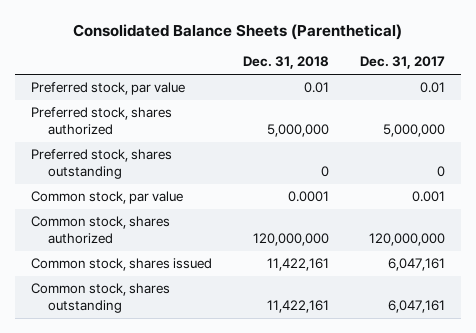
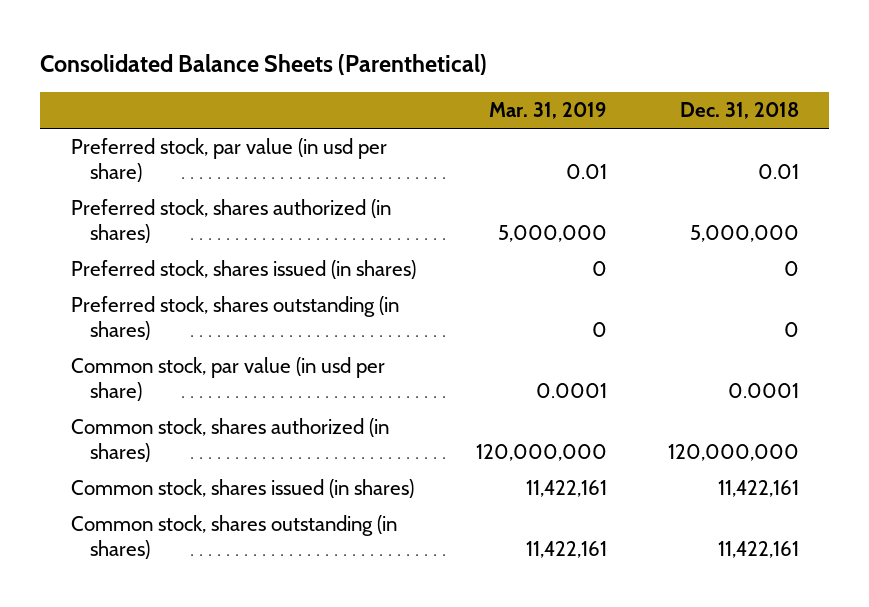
- | Dec. 31, 2018 | Dec. 31, 2017
+ | Mar. 31, 2019 | Dec. 31, 2018
- Preferred stock, par value | 0.01 | 0.01
- Preferred stock, shares authorized | 5,000,000 | 5,000,000
- Preferred stock, shares outstanding | 0 | 0
- Common stock, par value | 0.0001 | 0.001
- Common stock, shares authorized | 120,000,000 | 120,000,000
- Common stock, shares issued | 11,422,161 | 6,047,161
- Common stock, shares outstanding | 11,422,161 | 6,047,161
+ Preferred stock, par value (in usd per share) | 0.01 | 0.01
+ Preferred stock, shares authorized (in shares) | 5,000,000 | 5,000,000
+ Preferred stock, shares issued (in shares) | 0 | 0
+ Preferred stock, shares outstanding (in shares) | 0 | 0
+ Common stock, par value (in usd per share) | 0.0001 | 0.0001
+ Common stock, shares authorized (in shares) | 120,000,000 | 120,000,000
+ Common stock, shares issued (in shares) | 11,422,161 | 11,422,161
+ Common stock, shares outstanding (in shares) | 11,422,161 | 11,422,161

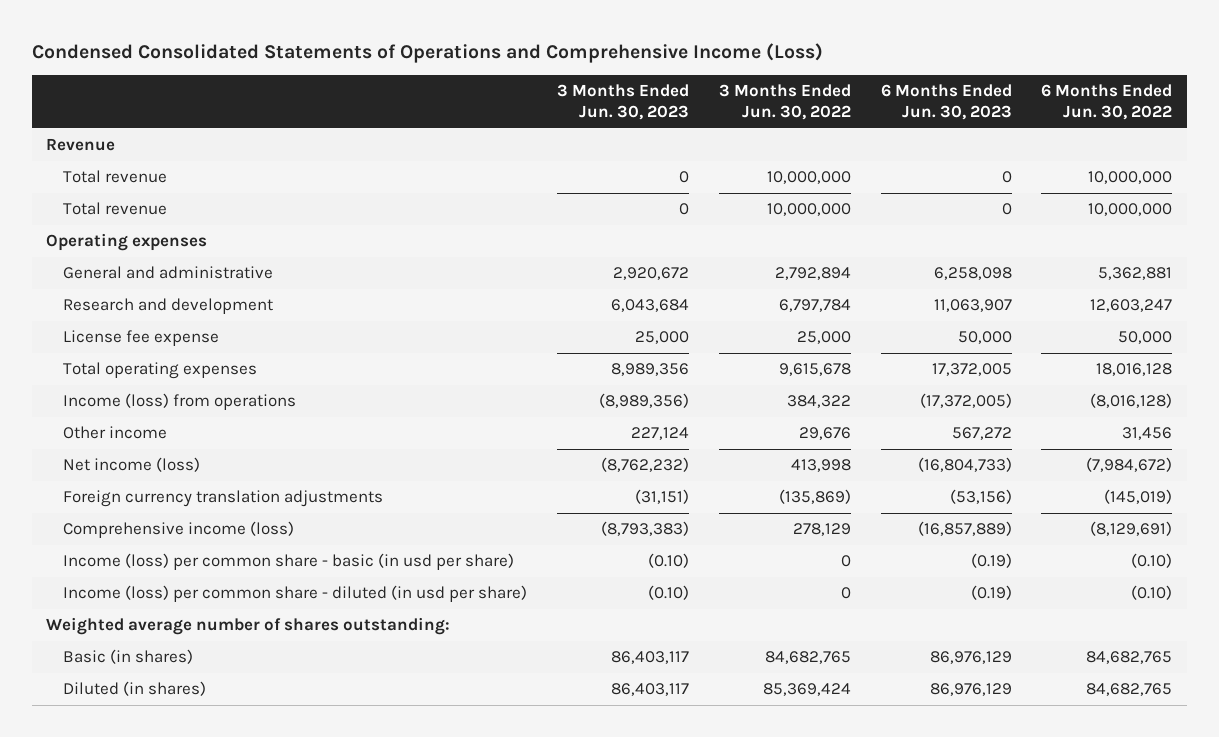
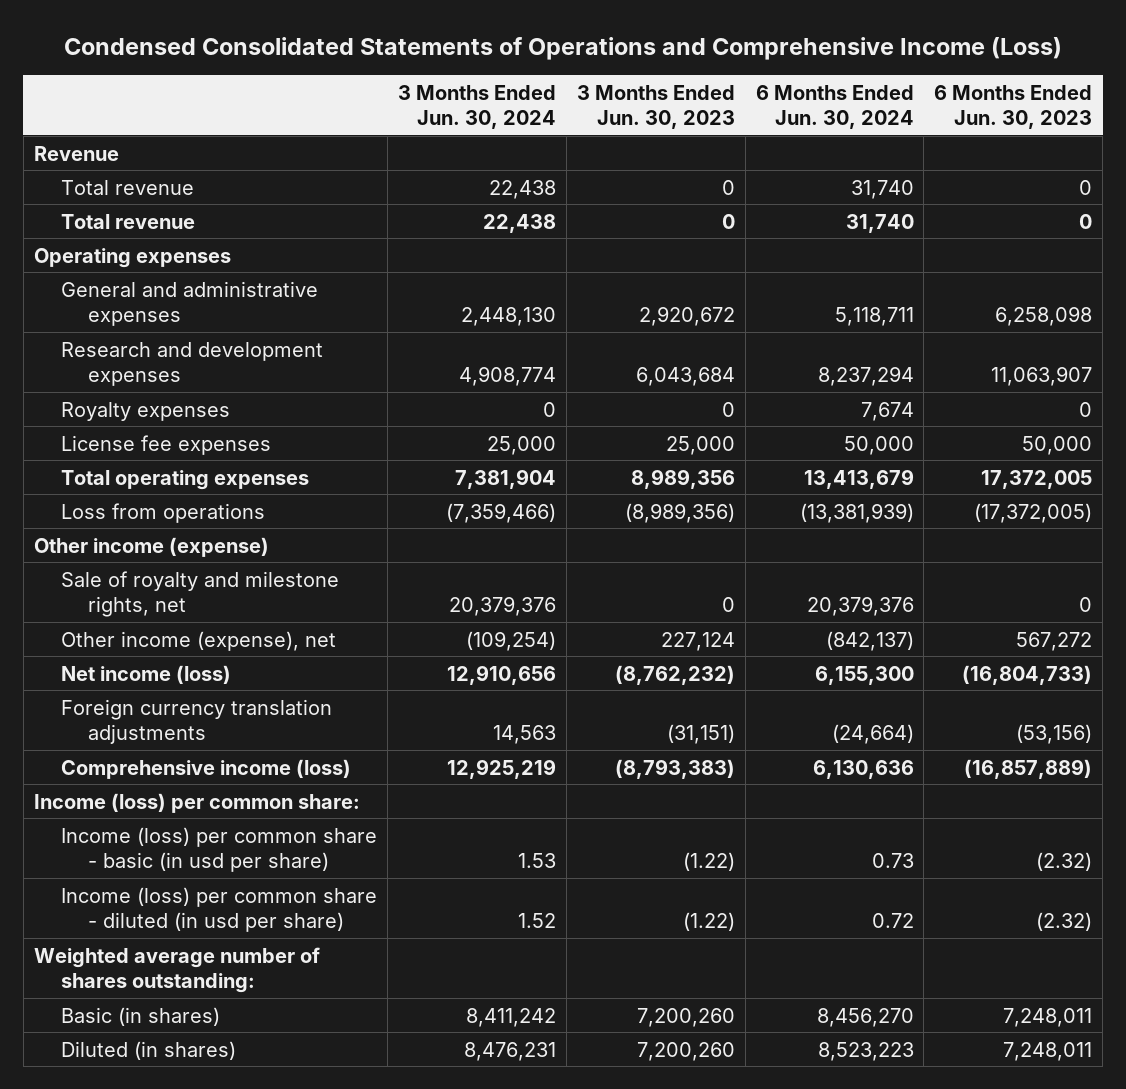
- | 3 Months Ended Jun. 30, 2023 | 3 Months Ended Jun. 30, 2022 | 6 Months Ended Jun. 30, 2023 | 6 Months Ended Jun. 30, 2022
+ | 3 Months Ended Jun. 30, 2024 | 3 Months Ended Jun. 30, 2023 | 6 Months Ended Jun. 30, 2024 | 6 Months Ended Jun. 30, 2023
- General and administrative | 2,920,672 | 2,792,894 | 6,258,098 | 5,362,881
- Research and development | 6,043,684 | 6,797,784 | 11,063,907 | 12,603,247
- License fee expense | 25,000 | 25,000 | 50,000 | 50,000
+ General and administrative expenses | 2,448,130 | 2,920,672 | 5,118,711 | 6,258,098
+ Research and development expenses | 4,908,774 | 6,043,684 | 8,237,294 | 11,063,907
+ Royalty expenses | 0 | 0 | 7,674 | 0
+ License fee expenses | 25,000 | 25,000 | 50,000 | 50,000
- Income (loss) from operations | (8,989,356) | 384,322 | (17,372,005) | (8,016,128)
- Other income | 227,124 | 29,676 | 567,272 | 31,456
+ Loss from operations | (7,359,466) | (8,989,356) | (13,381,939) | (17,372,005)
+ Other income (expense)
+ Sale of royalty and milestone rights, net | 20,379,376 | 0 | 20,379,376 | 0
+ Other income (expense), net | (109,254) | 227,124 | (842,137) | 567,272
- Income (loss) per common share - basic (in usd per share) | (0.10) | 0 | (0.19) | (0.10)
- Income (loss) per common share - diluted (in usd per share) | (0.10) | 0 | (0.19) | (0.10)
+ Income (loss) per common share:
+ Income (loss) per common share - basic (in usd per share) | 1.53 | (1.22) | 0.73 | (2.32)
+ Income (loss) per common share - diluted (in usd per share) | 1.52 | (1.22) | 0.72 | (2.32)
- Basic (in shares) | 86,403,117 | 84,682,765 | 86,976,129 | 84,682,765
- Diluted (in shares) | 86,403,117 | 85,369,424 | 86,976,129 | 84,682,765
+ Basic (in shares) | 8,411,242 | 7,200,260 | 8,456,270 | 7,248,011
+ Diluted (in shares) | 8,476,231 | 7,200,260 | 8,523,223 | 7,248,011

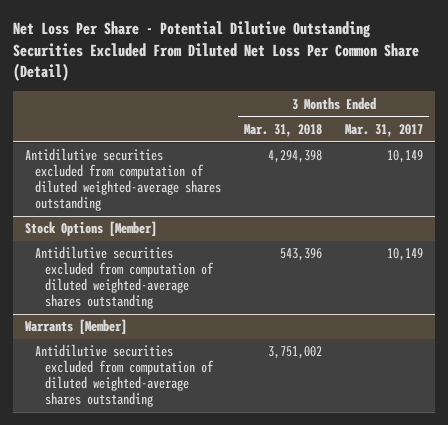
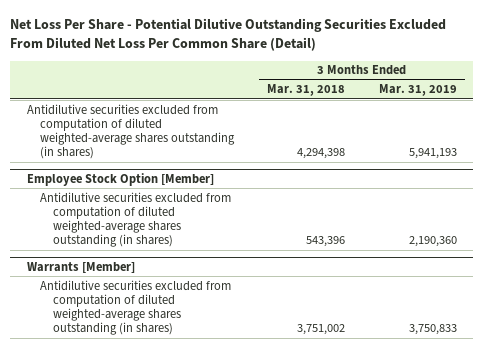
- | 3 Months Ended Mar. 31, 2018 | 3 Months Ended Mar. 31, 2017
+ | 3 Months Ended Mar. 31, 2018 | 3 Months Ended Mar. 31, 2019
- Antidilutive securities excluded from computation of diluted weighted-average shares outstanding | 4,294,398 | 10,149
- Stock Options [Member]
- Antidilutive securities excluded from computation of diluted weighted-average shares outstanding | 543,396 | 10,149
+ Antidilutive securities excluded from computation of diluted weighted-average shares outstanding (in shares) | 4,294,398 | 5,941,193
+ Employee Stock Option [Member]
+ Antidilutive securities excluded from computation of diluted weighted-average shares outstanding (in shares) | 543,396 | 2,190,360
@ Warrants [Member]
- Antidilutive securities excluded from computation of diluted weighted-average shares outstanding | 3,751,002 |
+ Antidilutive securities excluded from computation of diluted weighted-average shares outstanding (in shares) | 3,751,002 | 3,750,833

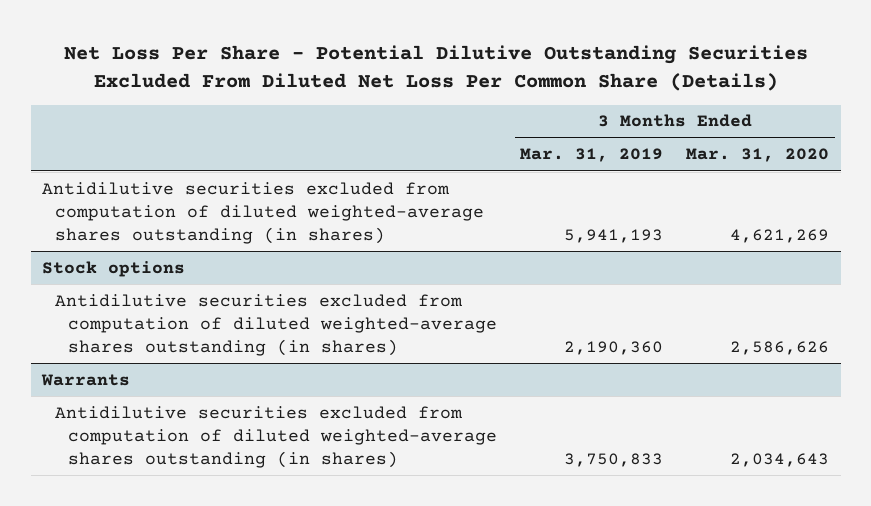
- Net Loss Per Share - Potential Dilutive Outstanding Securities Excluded From Diluted Net Loss Per Common Share (Detail)
+ Net Loss Per Share - Potential Dilutive Outstanding Securities Excluded From Diluted Net Loss Per Common Share (Details)
- | 3 Months Ended Mar. 31, 2018 | 3 Months Ended Mar. 31, 2019
+ | 3 Months Ended Mar. 31, 2019 | 3 Months Ended Mar. 31, 2020
- Employee Stock Option [Member]
+ Stock options
- Warrants [Member]
+ Warrants

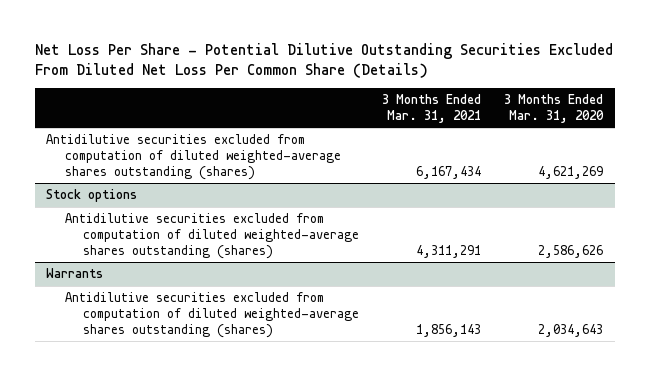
- | 3 Months Ended Mar. 31, 2019 | 3 Months Ended Mar. 31, 2020
+ | 3 Months Ended Mar. 31, 2021 | 3 Months Ended Mar. 31, 2020
- Antidilutive securities excluded from computation of diluted weighted-average shares outstanding (in shares) | 5,941,193 | 4,621,269
+ Antidilutive securities excluded from computation of diluted weighted-average shares outstanding (shares) | 6,167,434 | 4,621,269
@ Stock options
- Antidilutive securities excluded from computation of diluted weighted-average shares outstanding (in shares) | 2,190,360 | 2,586,626
+ Antidilutive securities excluded from computation of diluted weighted-average shares outstanding (shares) | 4,311,291 | 2,586,626
@ Warrants
- Antidilutive securities excluded from computation of diluted weighted-average shares outstanding (in shares) | 3,750,833 | 2,034,643
+ Antidilutive securities excluded from computation of diluted weighted-average shares outstanding (shares) | 1,856,143 | 2,034,643

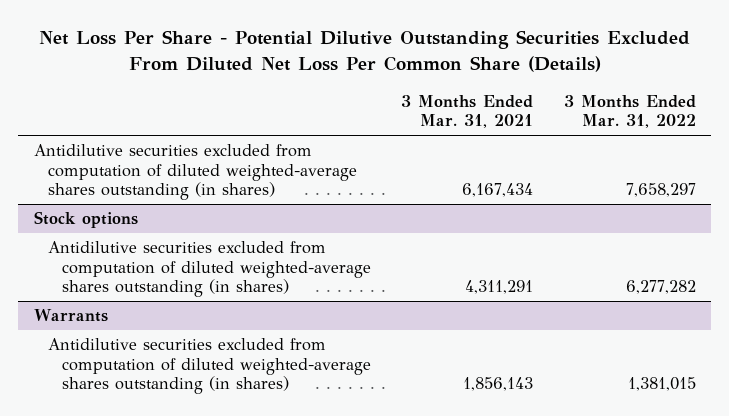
- | 3 Months Ended Mar. 31, 2021 | 3 Months Ended Mar. 31, 2020
+ | 3 Months Ended Mar. 31, 2021 | 3 Months Ended Mar. 31, 2022
- Antidilutive securities excluded from computation of diluted weighted-average shares outstanding (shares) | 6,167,434 | 4,621,269
+ Antidilutive securities excluded from computation of diluted weighted-average shares outstanding (in shares) | 6,167,434 | 7,658,297
@ Stock options
- Antidilutive securities excluded from computation of diluted weighted-average shares outstanding (shares) | 4,311,291 | 2,586,626
+ Antidilutive securities excluded from computation of diluted weighted-average shares outstanding (in shares) | 4,311,291 | 6,277,282
@ Warrants
- Antidilutive securities excluded from computation of diluted weighted-average shares outstanding (shares) | 1,856,143 | 2,034,643
+ Antidilutive securities excluded from computation of diluted weighted-average shares outstanding (in shares) | 1,856,143 | 1,381,015

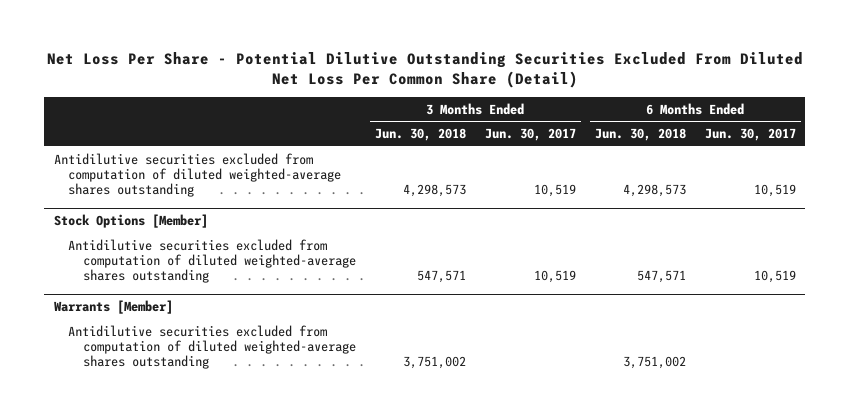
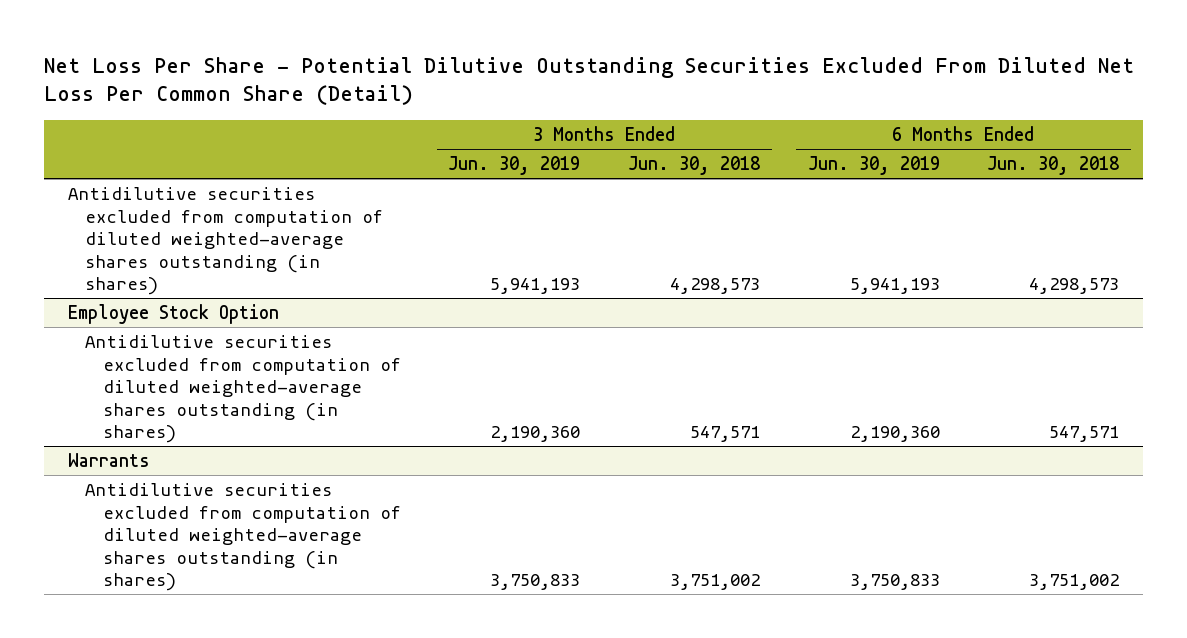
- | 3 Months Ended Jun. 30, 2018 | 3 Months Ended Jun. 30, 2017 | 6 Months Ended Jun. 30, 2018 | 6 Months Ended Jun. 30, 2017
+ | 3 Months Ended Jun. 30, 2019 | 3 Months Ended Jun. 30, 2018 | 6 Months Ended Jun. 30, 2019 | 6 Months Ended Jun. 30, 2018
- Antidilutive securities excluded from computation of diluted weighted-average shares outstanding | 4,298,573 | 10,519 | 4,298,573 | 10,519
- Stock Options [Member]
- Antidilutive securities excluded from computation of diluted weighted-average shares outstanding | 547,571 | 10,519 | 547,571 | 10,519
- Warrants [Member]
- Antidilutive securities excluded from computation of diluted weighted-average shares outstanding | 3,751,002 | | 3,751,002 |
+ Antidilutive securities excluded from computation of diluted weighted-average shares outstanding (in shares) | 5,941,193 | 4,298,573 | 5,941,193 | 4,298,573
+ Employee Stock Option
+ Antidilutive securities excluded from computation of diluted weighted-average shares outstanding (in shares) | 2,190,360 | 547,571 | 2,190,360 | 547,571
+ Warrants
+ Antidilutive securities excluded from computation of diluted weighted-average shares outstanding (in shares) | 3,750,833 | 3,751,002 | 3,750,833 | 3,751,002

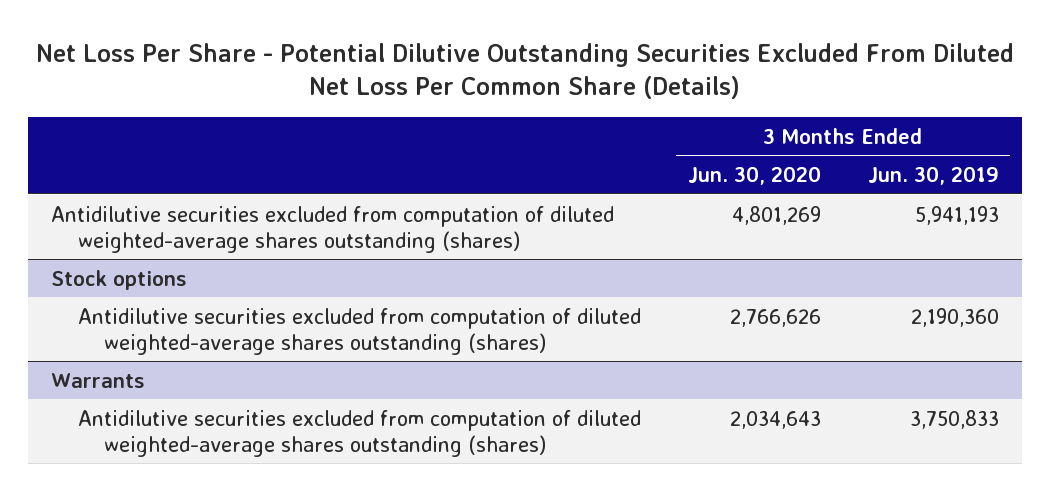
- Net Loss Per Share - Potential Dilutive Outstanding Securities Excluded From Diluted Net Loss Per Common Share (Detail)
+ Net Loss Per Share - Potential Dilutive Outstanding Securities Excluded From Diluted Net Loss Per Common Share (Details)
- | 3 Months Ended Jun. 30, 2019 | 3 Months Ended Jun. 30, 2018 | 6 Months Ended Jun. 30, 2019 | 6 Months Ended Jun. 30, 2018
+ | 3 Months Ended Jun. 30, 2020 | 3 Months Ended Jun. 30, 2019
- Antidilutive securities excluded from computation of diluted weighted-average shares outstanding (in shares) | 5,941,193 | 4,298,573 | 5,941,193 | 4,298,573
- Employee Stock Option
- Antidilutive securities excluded from computation of diluted weighted-average shares outstanding (in shares) | 2,190,360 | 547,571 | 2,190,360 | 547,571
+ Antidilutive securities excluded from computation of diluted weighted-average shares outstanding (shares) | 4,801,269 | 5,941,193
+ Stock options
+ Antidilutive securities excluded from computation of diluted weighted-average shares outstanding (shares) | 2,766,626 | 2,190,360
@ Warrants
- Antidilutive securities excluded from computation of diluted weighted-average shares outstanding (in shares) | 3,750,833 | 3,751,002 | 3,750,833 | 3,751,002
+ Antidilutive securities excluded from computation of diluted weighted-average shares outstanding (shares) | 2,034,643 | 3,750,833

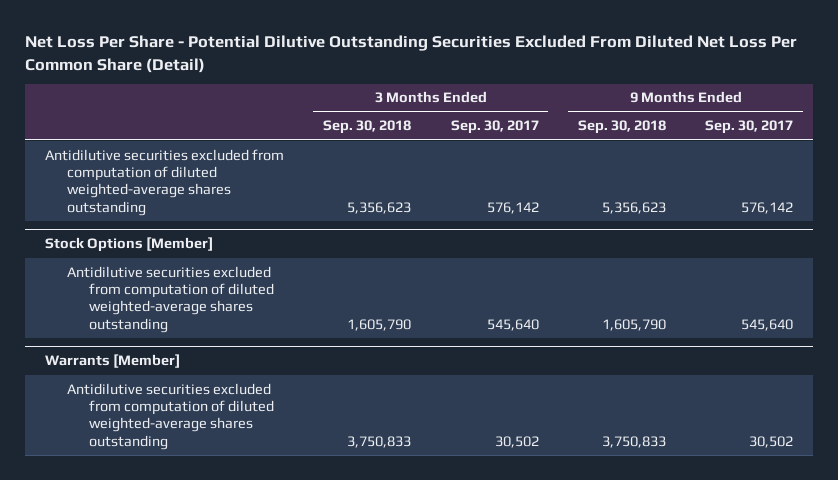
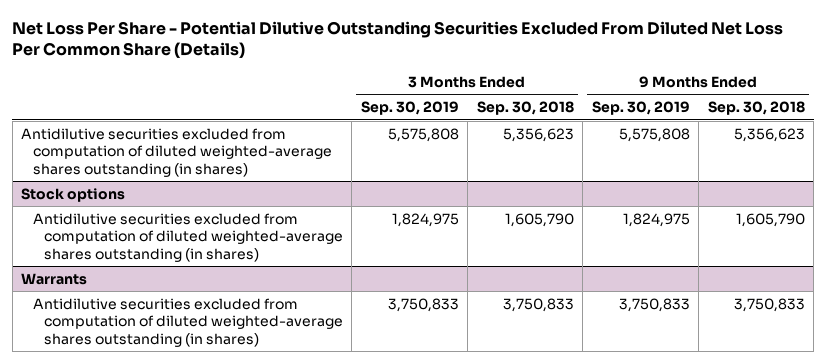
- Net Loss Per Share - Potential Dilutive Outstanding Securities Excluded From Diluted Net Loss Per Common Share (Detail)
+ Net Loss Per Share - Potential Dilutive Outstanding Securities Excluded From Diluted Net Loss Per Common Share (Details)
- | 3 Months Ended Sep. 30, 2018 | 3 Months Ended Sep. 30, 2017 | 9 Months Ended Sep. 30, 2018 | 9 Months Ended Sep. 30, 2017
+ | 3 Months Ended Sep. 30, 2019 | 3 Months Ended Sep. 30, 2018 | 9 Months Ended Sep. 30, 2019 | 9 Months Ended Sep. 30, 2018
- Antidilutive securities excluded from computation of diluted weighted-average shares outstanding | 5,356,623 | 576,142 | 5,356,623 | 576,142
- Stock Options [Member]
- Antidilutive securities excluded from computation of diluted weighted-average shares outstanding | 1,605,790 | 545,640 | 1,605,790 | 545,640
- Warrants [Member]
- Antidilutive securities excluded from computation of diluted weighted-average shares outstanding | 3,750,833 | 30,502 | 3,750,833 | 30,502
+ Antidilutive securities excluded from computation of diluted weighted-average shares outstanding (in shares) | 5,575,808 | 5,356,623 | 5,575,808 | 5,356,623
+ Stock options
+ Antidilutive securities excluded from computation of diluted weighted-average shares outstanding (in shares) | 1,824,975 | 1,605,790 | 1,824,975 | 1,605,790
+ Warrants
+ Antidilutive securities excluded from computation of diluted weighted-average shares outstanding (in shares) | 3,750,833 | 3,750,833 | 3,750,833 | 3,750,833

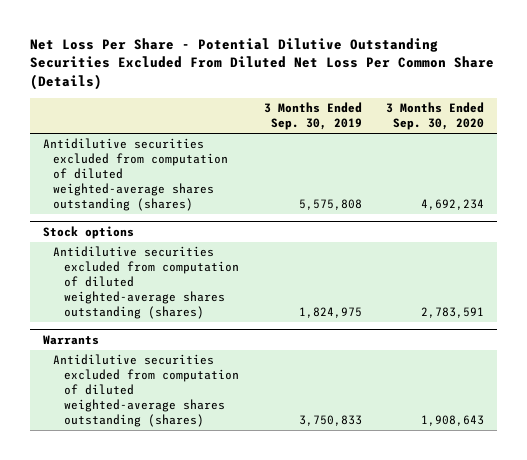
- | 3 Months Ended Sep. 30, 2019 | 3 Months Ended Sep. 30, 2018 | 9 Months Ended Sep. 30, 2019 | 9 Months Ended Sep. 30, 2018
+ | 3 Months Ended Sep. 30, 2019 | 3 Months Ended Sep. 30, 2020
- Antidilutive securities excluded from computation of diluted weighted-average shares outstanding (in shares) | 5,575,808 | 5,356,623 | 5,575,808 | 5,356,623
+ Antidilutive securities excluded from computation of diluted weighted-average shares outstanding (shares) | 5,575,808 | 4,692,234
@ Stock options
- Antidilutive securities excluded from computation of diluted weighted-average shares outstanding (in shares) | 1,824,975 | 1,605,790 | 1,824,975 | 1,605,790
+ Antidilutive securities excluded from computation of diluted weighted-average shares outstanding (shares) | 1,824,975 | 2,783,591
@ Warrants
- Antidilutive securities excluded from computation of diluted weighted-average shares outstanding (in shares) | 3,750,833 | 3,750,833 | 3,750,833 | 3,750,833
+ Antidilutive securities excluded from computation of diluted weighted-average shares outstanding (shares) | 3,750,833 | 1,908,643

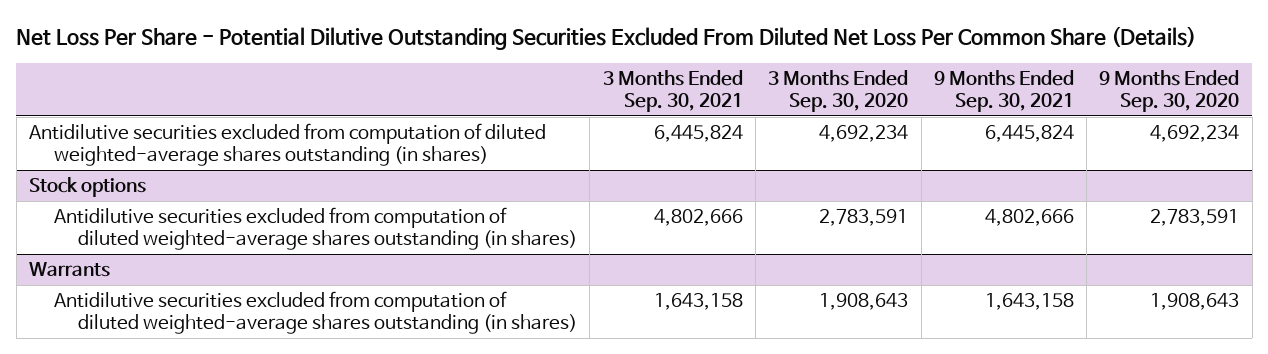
- | 3 Months Ended Sep. 30, 2019 | 3 Months Ended Sep. 30, 2020
+ | 3 Months Ended Sep. 30, 2021 | 3 Months Ended Sep. 30, 2020 | 9 Months Ended Sep. 30, 2021 | 9 Months Ended Sep. 30, 2020
- Antidilutive securities excluded from computation of diluted weighted-average shares outstanding (shares) | 5,575,808 | 4,692,234
+ Antidilutive securities excluded from computation of diluted weighted-average shares outstanding (in shares) | 6,445,824 | 4,692,234 | 6,445,824 | 4,692,234
@ Stock options
- Antidilutive securities excluded from computation of diluted weighted-average shares outstanding (shares) | 1,824,975 | 2,783,591
+ Antidilutive securities excluded from computation of diluted weighted-average shares outstanding (in shares) | 4,802,666 | 2,783,591 | 4,802,666 | 2,783,591
@ Warrants
- Antidilutive securities excluded from computation of diluted weighted-average shares outstanding (shares) | 3,750,833 | 1,908,643
+ Antidilutive securities excluded from computation of diluted weighted-average shares outstanding (in shares) | 1,643,158 | 1,908,643 | 1,643,158 | 1,908,643

